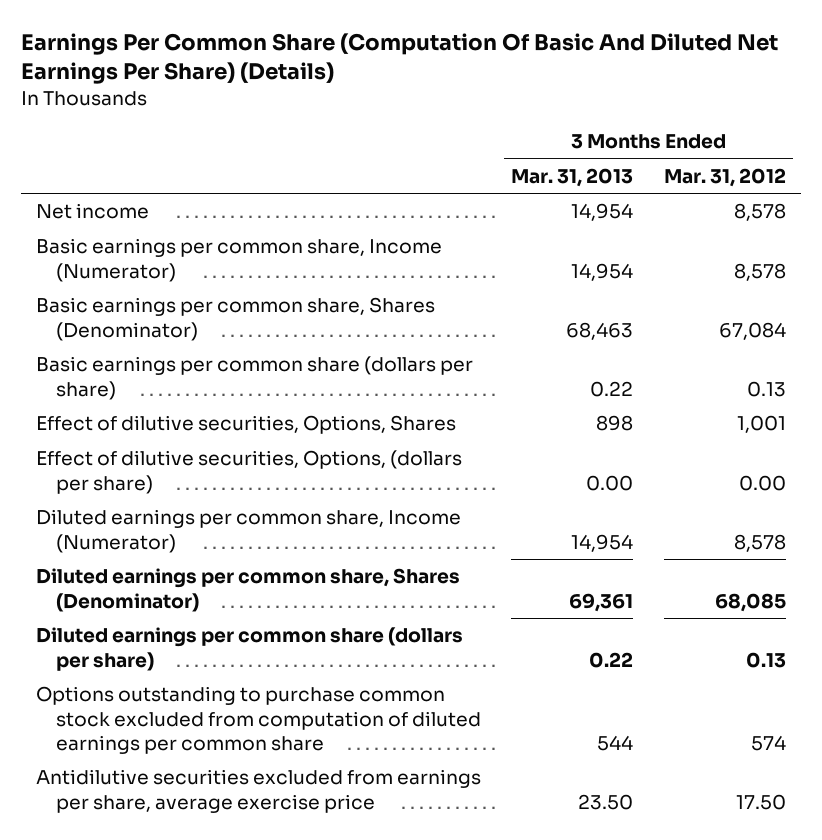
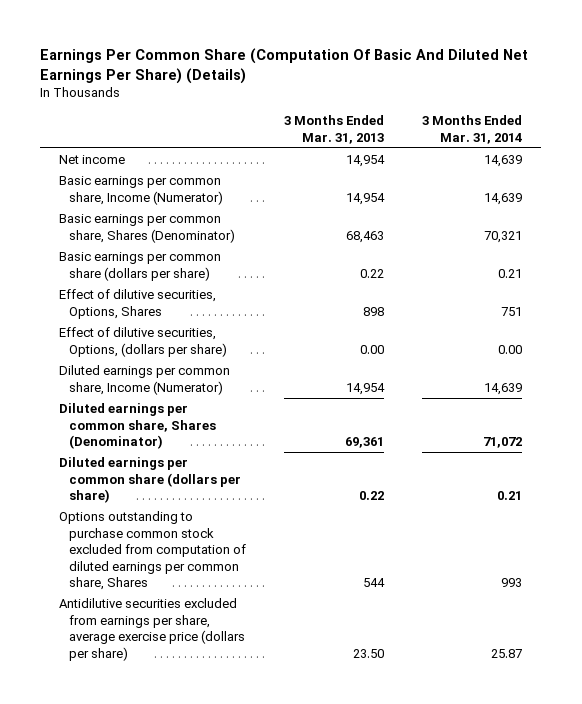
- | 3 Months Ended Mar. 31, 2013 | 3 Months Ended Mar. 31, 2012
+ | 3 Months Ended Mar. 31, 2013 | 3 Months Ended Mar. 31, 2014
- Options outstanding to purchase common stock excluded from computation of diluted earnings per common share | 544 | 574
- Antidilutive securities excluded from earnings per share, average exercise price | 23.50 | 17.50
+ Options outstanding to purchase common stock excluded from computation of diluted earnings per common share, Shares | 544 | 993
+ Antidilutive securities excluded from earnings per share, average exercise price (dollars per share) | 23.50 | 25.87

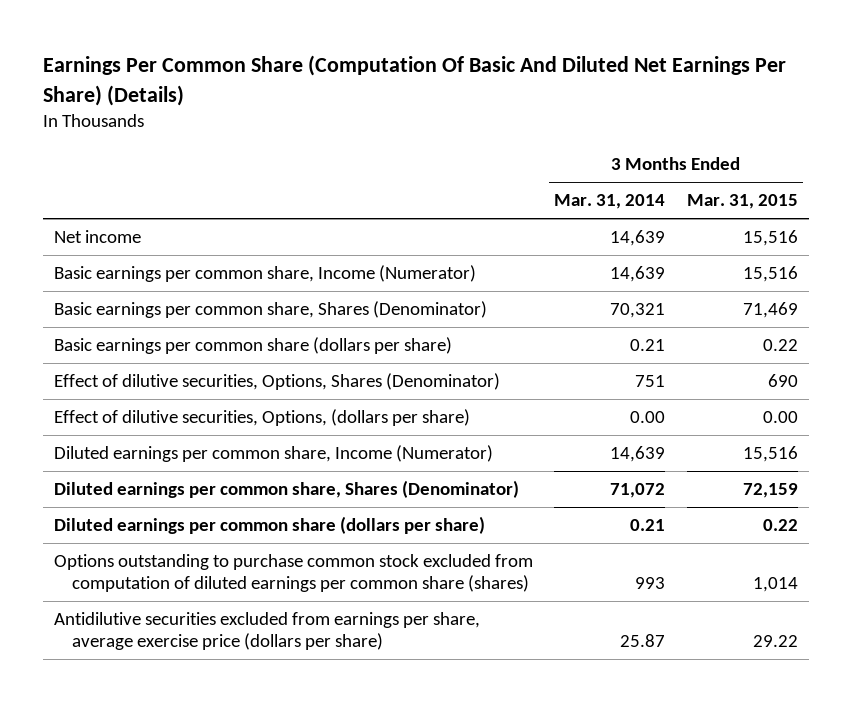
- | 3 Months Ended Mar. 31, 2013 | 3 Months Ended Mar. 31, 2014
+ | 3 Months Ended Mar. 31, 2014 | 3 Months Ended Mar. 31, 2015
- Effect of dilutive securities, Options, Shares | 898 | 751
+ Effect of dilutive securities, Options, Shares (Denominator) | 751 | 690
- Options outstanding to purchase common stock excluded from computation of diluted earnings per common share, Shares | 544 | 993
+ Options outstanding to purchase common stock excluded from computation of diluted earnings per common share (shares) | 993 | 1,014

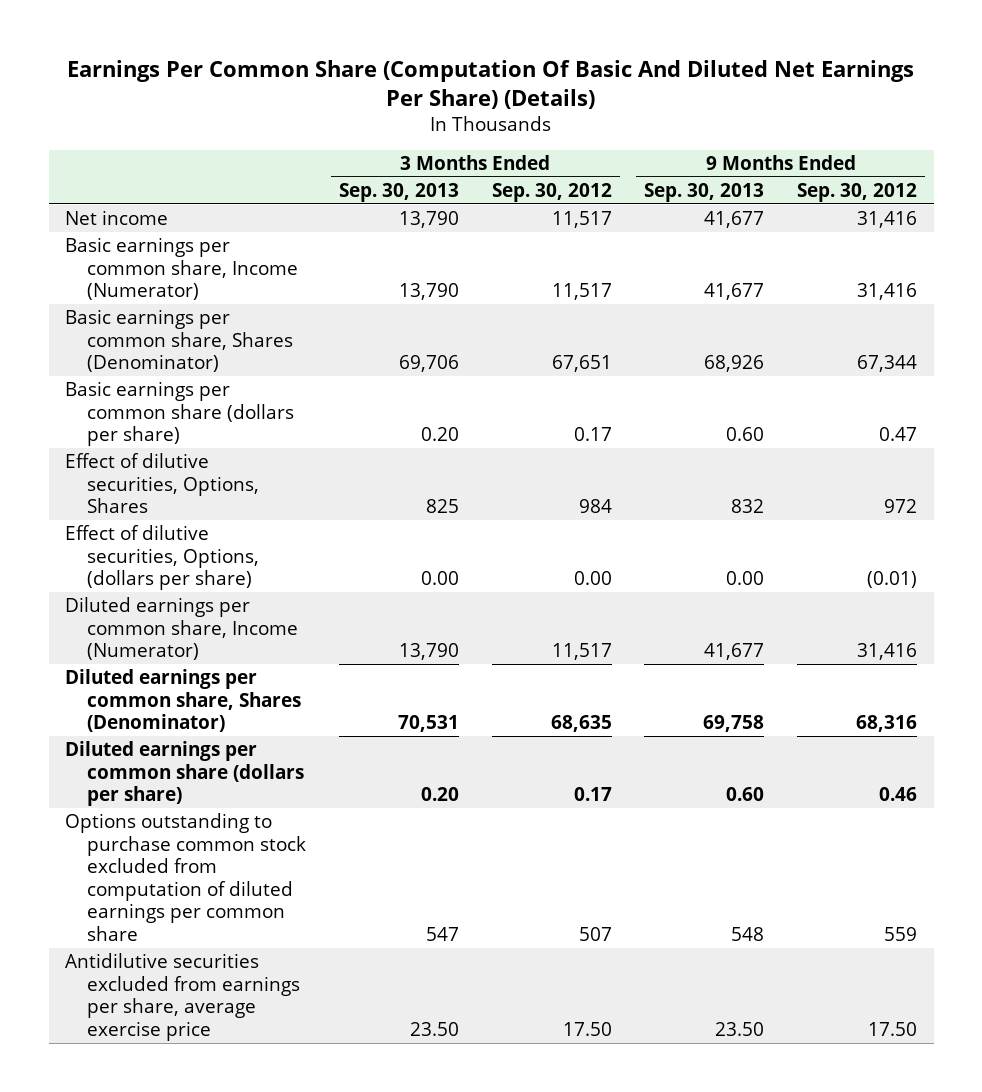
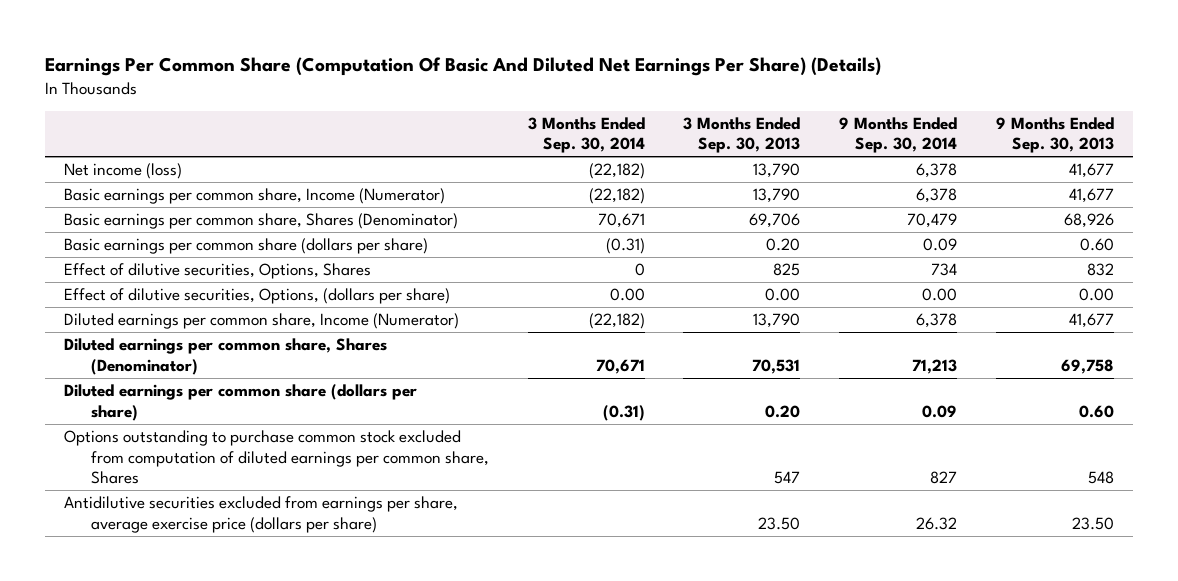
- | 3 Months Ended Sep. 30, 2013 | 3 Months Ended Sep. 30, 2012 | 9 Months Ended Sep. 30, 2013 | 9 Months Ended Sep. 30, 2012
+ | 3 Months Ended Sep. 30, 2014 | 3 Months Ended Sep. 30, 2013 | 9 Months Ended Sep. 30, 2014 | 9 Months Ended Sep. 30, 2013
- Net income | 13,790 | 11,517 | 41,677 | 31,416
+ Net income (loss) | (22,182) | 13,790 | 6,378 | 41,677
- Options outstanding to purchase common stock excluded from computation of diluted earnings per common share | 547 | 507 | 548 | 559
- Antidilutive securities excluded from earnings per share, average exercise price | 23.50 | 17.50 | 23.50 | 17.50
+ Options outstanding to purchase common stock excluded from computation of diluted earnings per common share, Shares | | 547 | 827 | 548
+ Antidilutive securities excluded from earnings per share, average exercise price (dollars per share) | | 23.50 | 26.32 | 23.50

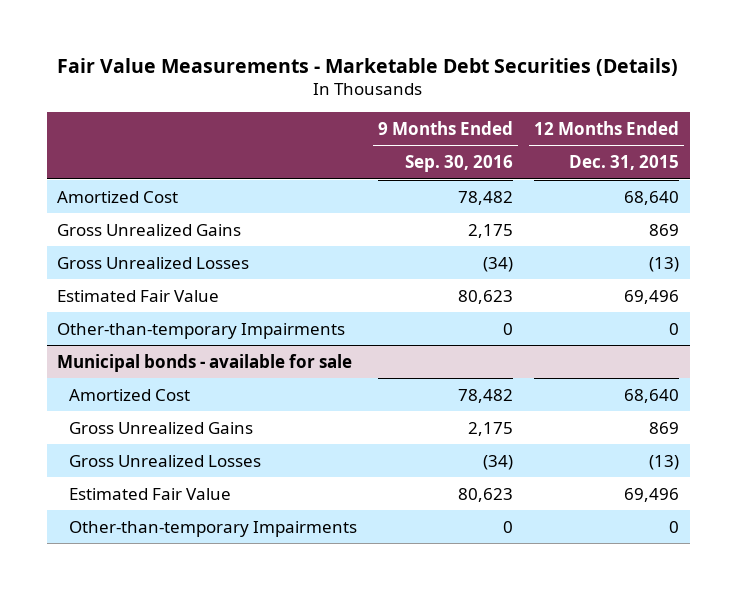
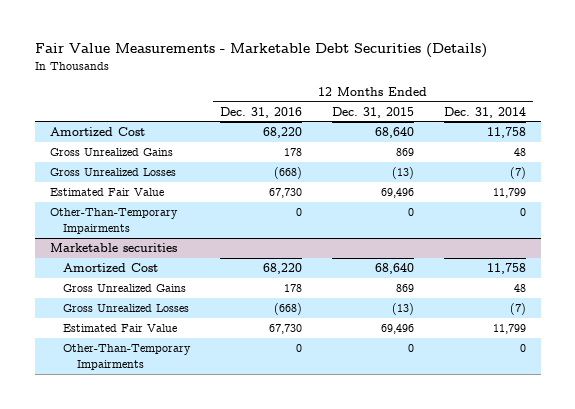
- | 9 Months Ended Sep. 30, 2016 | 12 Months Ended Dec. 31, 2015
+ | 12 Months Ended Dec. 31, 2016 | 12 Months Ended Dec. 31, 2015 | 12 Months Ended Dec. 31, 2014
- Other-than-temporary Impairments | 0 | 0
- Municipal bonds - available for sale
+ Other-Than-Temporary Impairments | 0 | 0 | 0
+ Marketable securities
- Other-than-temporary Impairments | 0 | 0
+ Other-Than-Temporary Impairments | 0 | 0 | 0

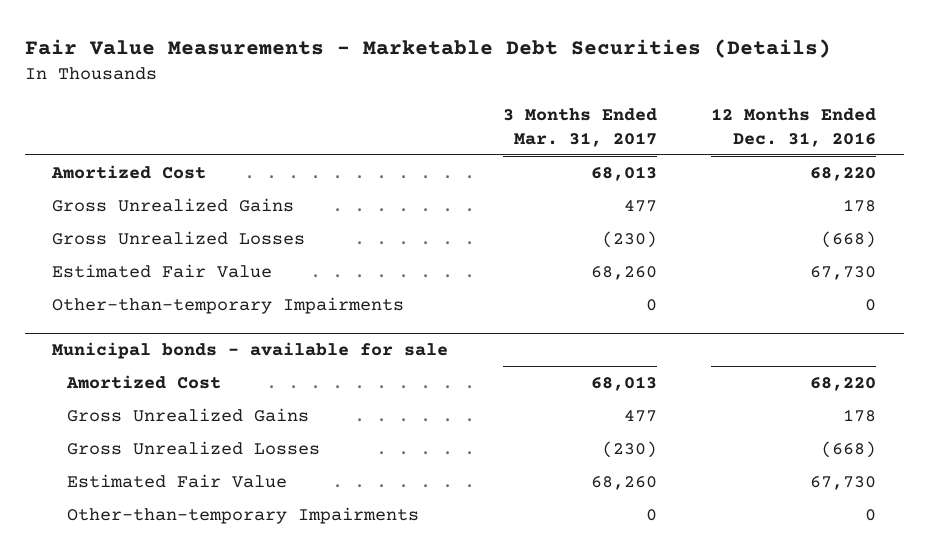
- | 12 Months Ended Dec. 31, 2016 | 12 Months Ended Dec. 31, 2015 | 12 Months Ended Dec. 31, 2014
+ | 3 Months Ended Mar. 31, 2017 | 12 Months Ended Dec. 31, 2016
- Other-Than-Temporary Impairments | 0 | 0 | 0
- Marketable securities
+ Other-than-temporary Impairments | 0 | 0
+ Municipal bonds - available for sale
- Other-Than-Temporary Impairments | 0 | 0 | 0
+ Other-than-temporary Impairments | 0 | 0

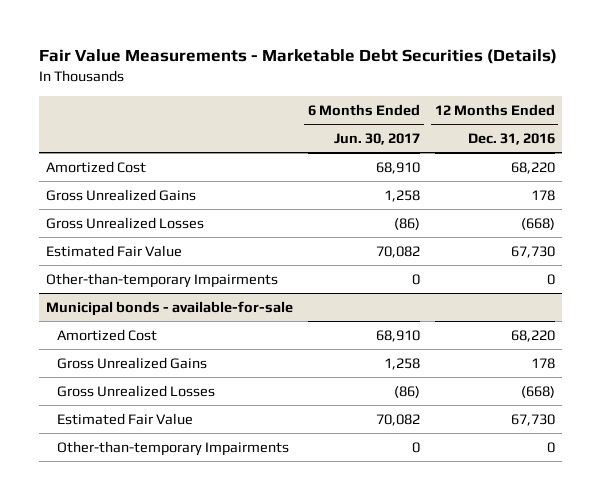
- | 3 Months Ended Mar. 31, 2017 | 12 Months Ended Dec. 31, 2016
+ | 6 Months Ended Jun. 30, 2017 | 12 Months Ended Dec. 31, 2016
- Municipal bonds - available for sale
+ Municipal bonds - available-for-sale

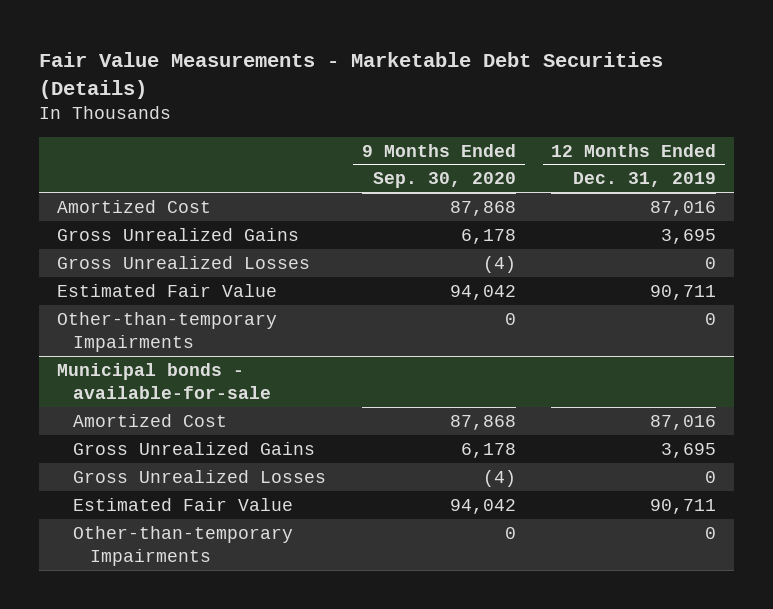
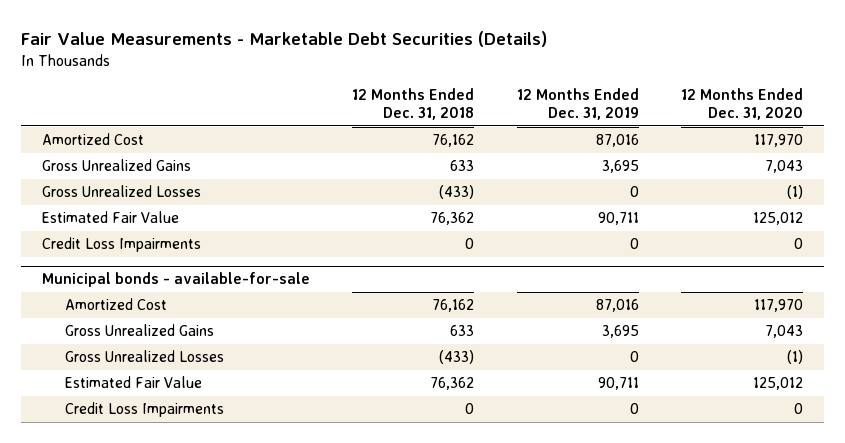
- | 9 Months Ended Sep. 30, 2020 | 12 Months Ended Dec. 31, 2019
+ | 12 Months Ended Dec. 31, 2018 | 12 Months Ended Dec. 31, 2019 | 12 Months Ended Dec. 31, 2020
- Other-than-temporary Impairments | 0 | 0
+ Credit Loss Impairments | 0 | 0 | 0
@ Municipal bonds - available-for-sale
- Other-than-temporary Impairments | 0 | 0
+ Credit Loss Impairments | 0 | 0 | 0

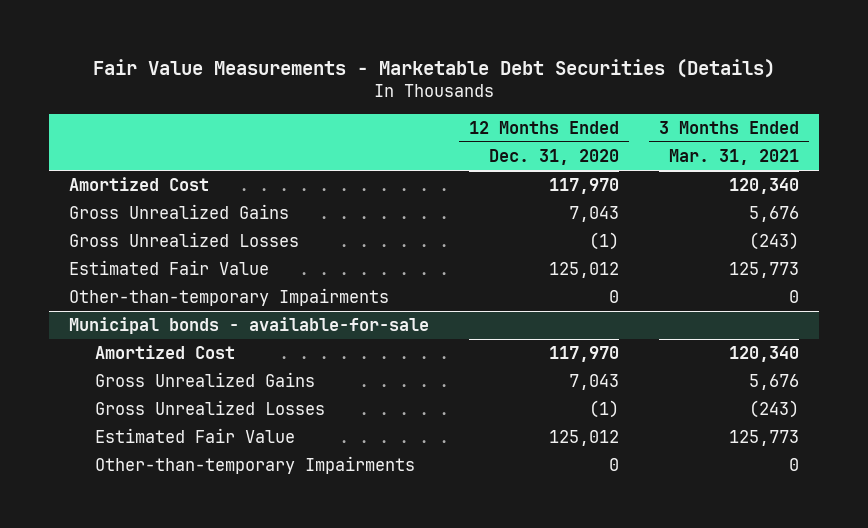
- | 12 Months Ended Dec. 31, 2018 | 12 Months Ended Dec. 31, 2019 | 12 Months Ended Dec. 31, 2020
+ | 12 Months Ended Dec. 31, 2020 | 3 Months Ended Mar. 31, 2021
- Credit Loss Impairments | 0 | 0 | 0
+ Other-than-temporary Impairments | 0 | 0
@ Municipal bonds - available-for-sale
- Credit Loss Impairments | 0 | 0 | 0
+ Other-than-temporary Impairments | 0 | 0

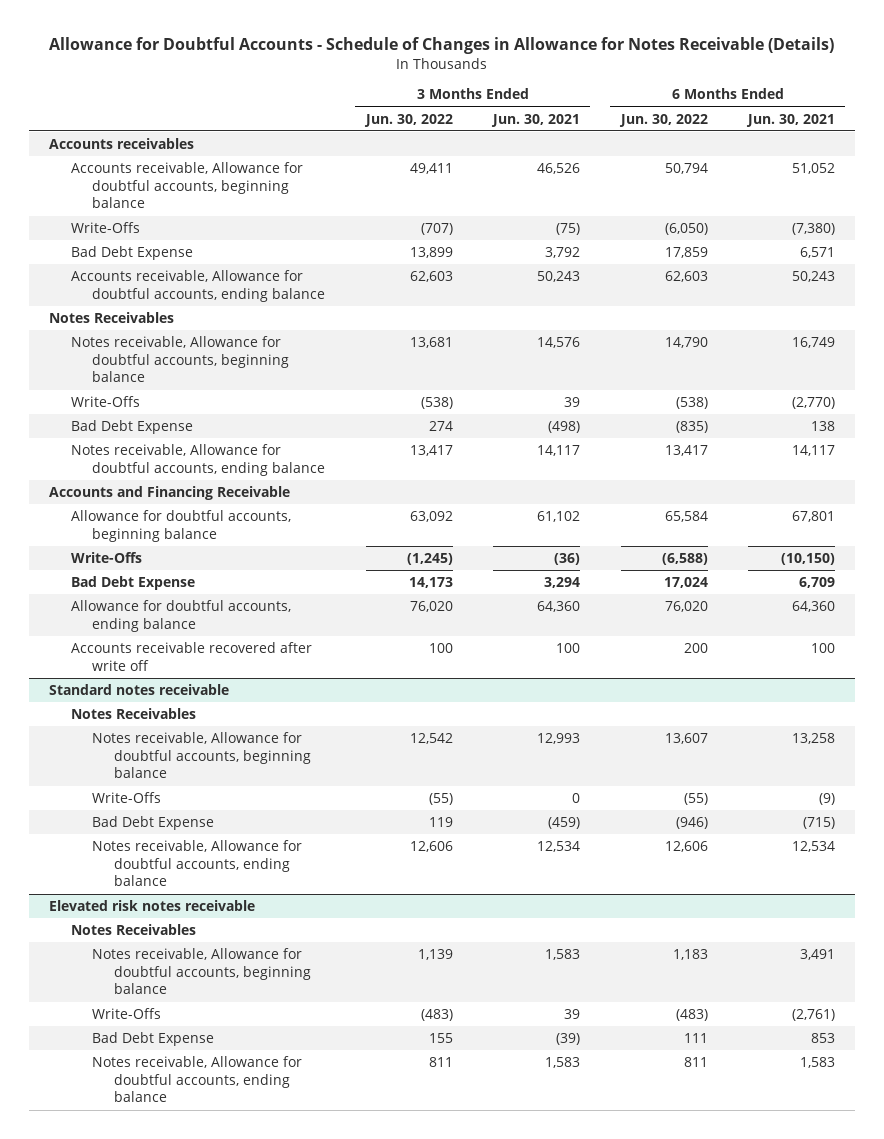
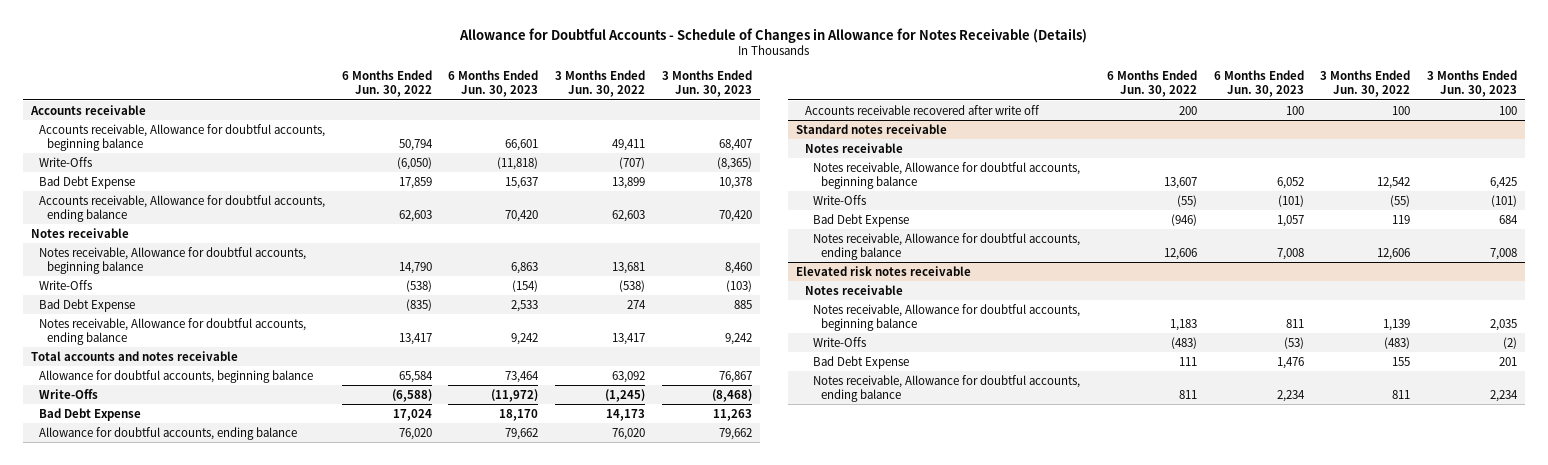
- | 3 Months Ended Jun. 30, 2022 | 3 Months Ended Jun. 30, 2021 | 6 Months Ended Jun. 30, 2022 | 6 Months Ended Jun. 30, 2021
+ | 6 Months Ended Jun. 30, 2022 | 6 Months Ended Jun. 30, 2023 | 3 Months Ended Jun. 30, 2022 | 3 Months Ended Jun. 30, 2023
- Accounts receivables
+ Accounts receivable
- Notes Receivables
+ Notes receivable
- Accounts and Financing Receivable
+ Total accounts and notes receivable
@ Standard notes receivable
- Notes Receivables
+ Notes receivable
@ Elevated risk notes receivable
- Notes Receivables
+ Notes receivable

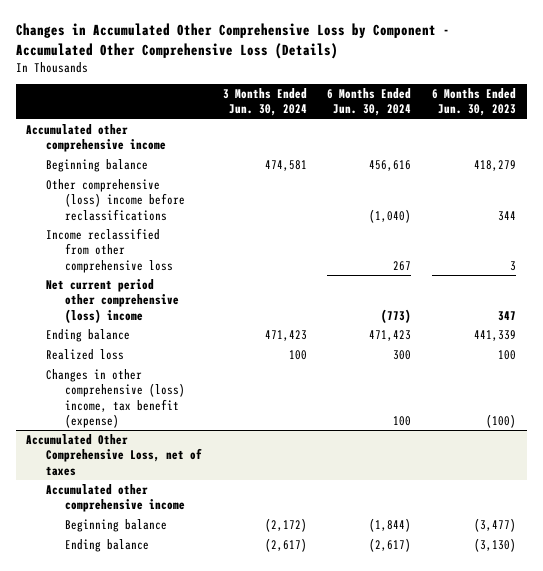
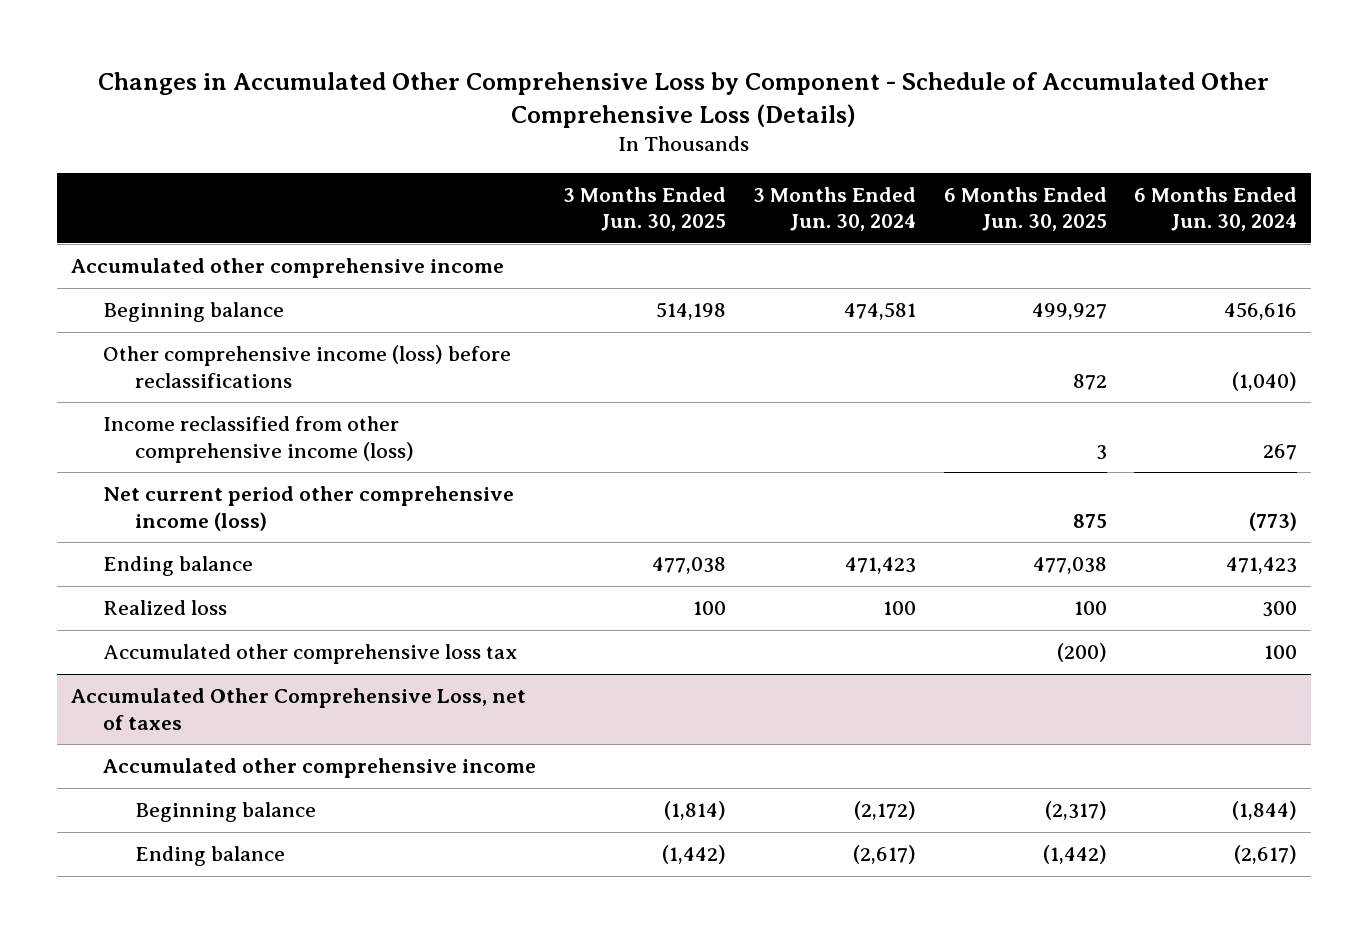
- Changes in Accumulated Other Comprehensive Loss by Component - Accumulated Other Comprehensive Loss (Details)
+ Changes in Accumulated Other Comprehensive Loss by Component - Schedule of Accumulated Other Comprehensive Loss (Details)
- | 3 Months Ended Jun. 30, 2024 | 6 Months Ended Jun. 30, 2024 | 6 Months Ended Jun. 30, 2023
+ | 3 Months Ended Jun. 30, 2025 | 3 Months Ended Jun. 30, 2024 | 6 Months Ended Jun. 30, 2025 | 6 Months Ended Jun. 30, 2024
- Other comprehensive (loss) income before reclassifications | | (1,040) | 344
- Income reclassified from other comprehensive loss | | 267 | 3
- Net current period other comprehensive (loss) income | | (773) | 347
+ Other comprehensive income (loss) before reclassifications | | | 872 | (1,040)
+ Income reclassified from other comprehensive income (loss) | | | 3 | 267
+ Net current period other comprehensive income (loss) | | | 875 | (773)
- Changes in other comprehensive (loss) income, tax benefit (expense) | | 100 | (100)
+ Accumulated other comprehensive loss tax | | | (200) | 100

